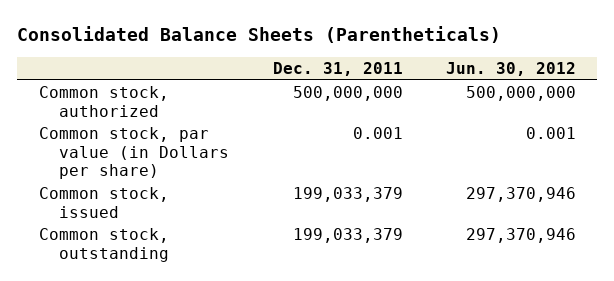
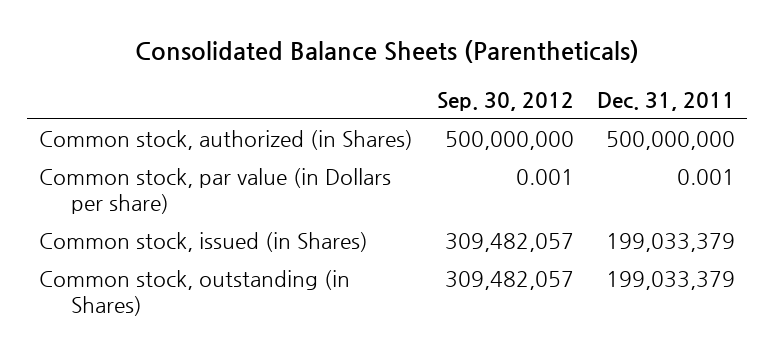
- | Dec. 31, 2011 | Jun. 30, 2012
+ | Sep. 30, 2012 | Dec. 31, 2011
- Common stock, authorized | 500,000,000 | 500,000,000
+ Common stock, authorized (in Shares) | 500,000,000 | 500,000,000
- Common stock, issued | 199,033,379 | 297,370,946
- Common stock, outstanding | 199,033,379 | 297,370,946
+ Common stock, issued (in Shares) | 309,482,057 | 199,033,379
+ Common stock, outstanding (in Shares) | 309,482,057 | 199,033,379

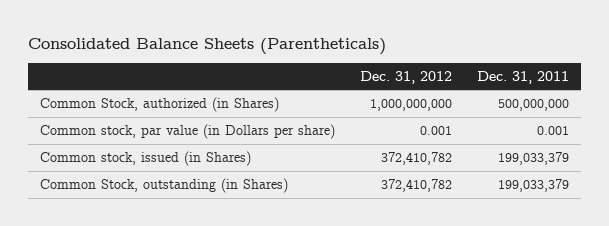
- | Sep. 30, 2012 | Dec. 31, 2011
+ | Dec. 31, 2012 | Dec. 31, 2011
- Common stock, authorized (in Shares) | 500,000,000 | 500,000,000
+ Common Stock, authorized (in Shares) | 1,000,000,000 | 500,000,000
- Common stock, outstanding (in Shares) | 309,482,057 | 199,033,379
+ Common Stock, outstanding (in Shares) | 372,410,782 | 199,033,379

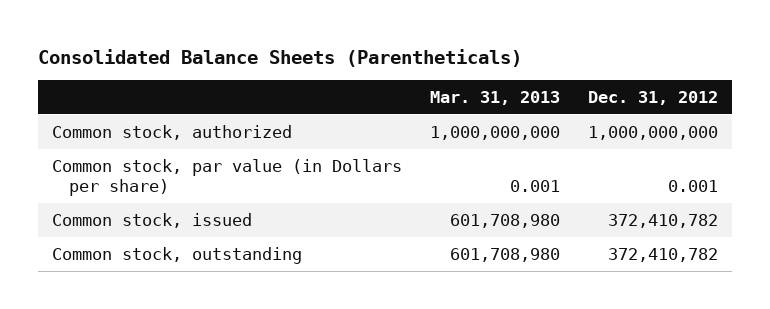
- | Dec. 31, 2012 | Dec. 31, 2011
+ | Mar. 31, 2013 | Dec. 31, 2012
- Common Stock, authorized (in Shares) | 1,000,000,000 | 500,000,000
+ Common stock, authorized | 1,000,000,000 | 1,000,000,000
- Common stock, issued (in Shares) | 372,410,782 | 199,033,379
- Common Stock, outstanding (in Shares) | 372,410,782 | 199,033,379
+ Common stock, issued | 601,708,980 | 372,410,782
+ Common stock, outstanding | 601,708,980 | 372,410,782

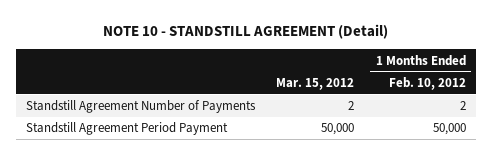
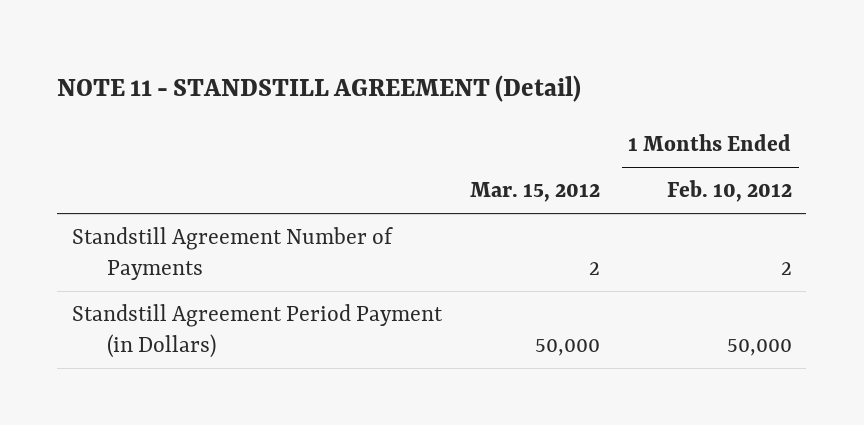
- NOTE 10 - STANDSTILL AGREEMENT (Detail)
+ NOTE 11 - STANDSTILL AGREEMENT (Detail)
- Standstill Agreement Period Payment | 50,000 | 50,000
+ Standstill Agreement Period Payment (in Dollars) | 50,000 | 50,000

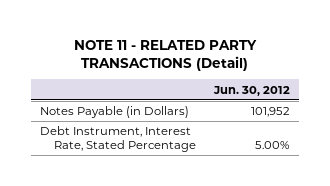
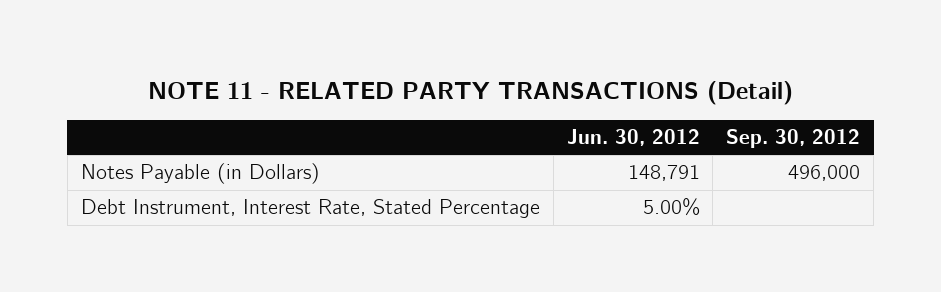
- | Jun. 30, 2012
+ | Jun. 30, 2012 | Sep. 30, 2012
- Notes Payable (in Dollars) | 101,952
+ Notes Payable (in Dollars) | 148,791 | 496,000

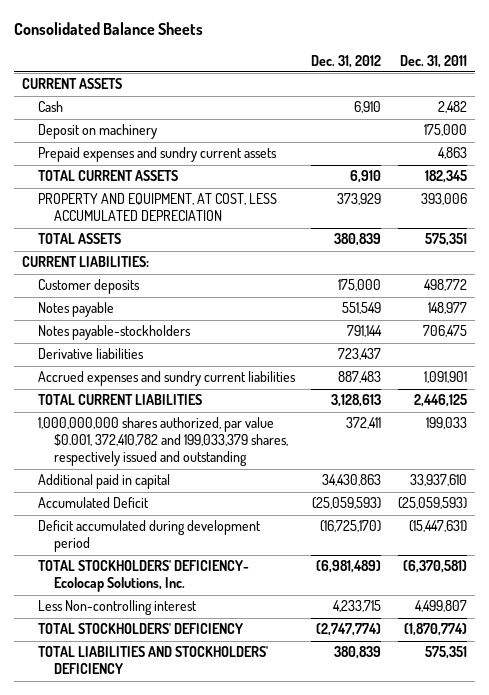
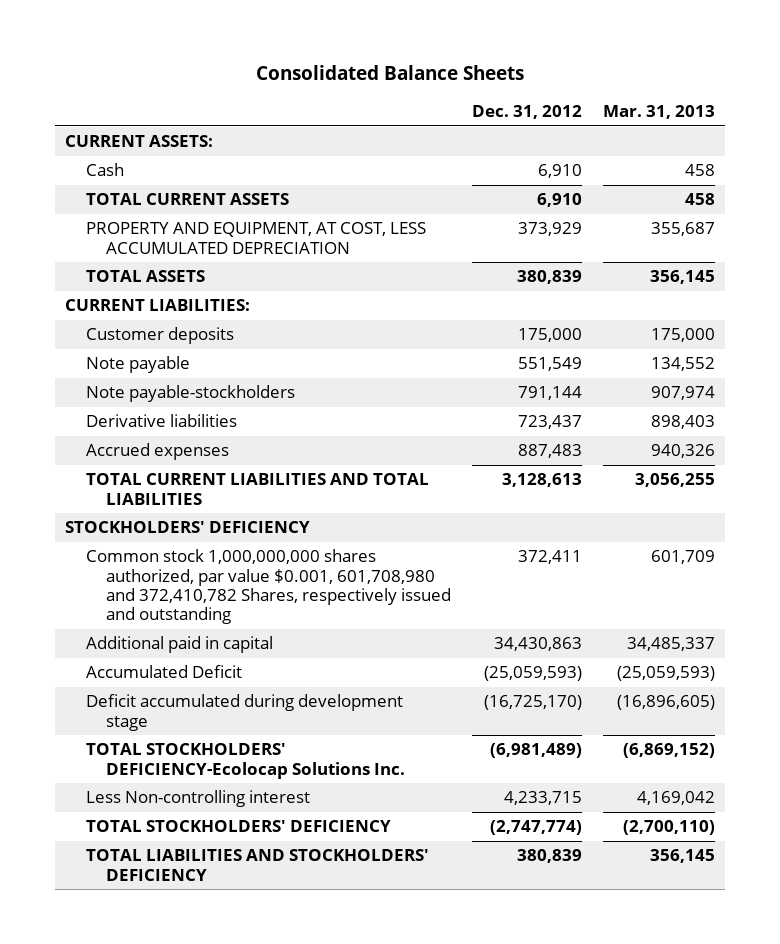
- | Dec. 31, 2012 | Dec. 31, 2011
+ | Dec. 31, 2012 | Mar. 31, 2013
- CURRENT ASSETS
+ CURRENT ASSETS:
- Deposit on machinery | | 175,000
- Prepaid expenses and sundry current assets | | 4,863
- Notes payable | 551,549 | 148,977
- Notes payable-stockholders | 791,144 | 706,475
+ Note payable | 551,549 | 134,552
+ Note payable-stockholders | 791,144 | 907,974
- Accrued expenses and sundry current liabilities | 887,483 | 1,091,901
- TOTAL CURRENT LIABILITIES | 3,128,613 | 2,446,125
- 1,000,000,000 shares authorized, par value $0.001, 372,410,782 and 199,033,379 shares, respectively issued and outstanding | 372,411 | 199,033
+ Accrued expenses | 887,483 | 940,326
+ TOTAL CURRENT LIABILITIES AND TOTAL LIABILITIES | 3,128,613 | 3,056,255
+ STOCKHOLDERS' DEFICIENCY
+ Common stock 1,000,000,000 shares authorized, par value $0.001, 601,708,980 and 372,410,782 Shares, respectively issued and outstanding | 372,411 | 601,709
- Deficit accumulated during development period | (16,725,170) | (15,447,631)
- TOTAL STOCKHOLDERS' DEFICIENCY- Ecolocap Solutions, Inc. | (6,981,489) | (6,370,581)
+ Deficit accumulated during development stage | (16,725,170) | (16,896,605)
+ TOTAL STOCKHOLDERS' DEFICIENCY-Ecolocap Solutions Inc. | (6,981,489) | (6,869,152)

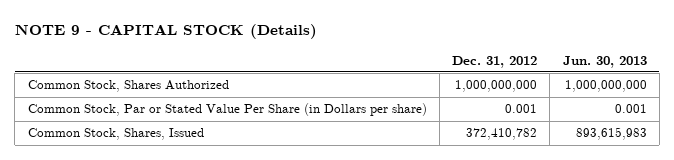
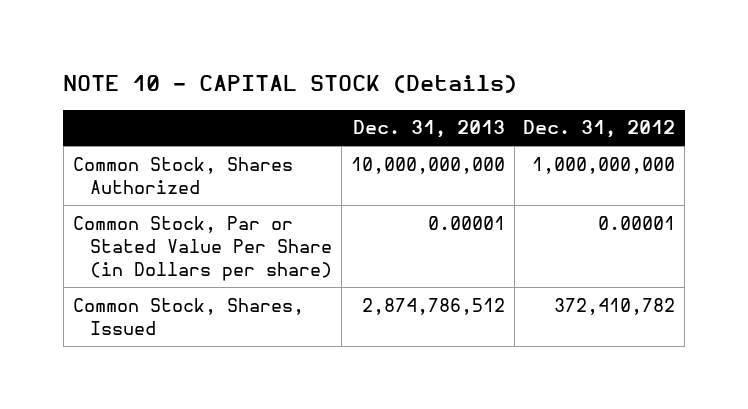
- NOTE 9 - CAPITAL STOCK (Details)
+ NOTE 10 - CAPITAL STOCK (Details)
- | Dec. 31, 2012 | Jun. 30, 2013
+ | Dec. 31, 2013 | Dec. 31, 2012
- Common Stock, Par or Stated Value Per Share (in Dollars per share) | 0.001 | 0.001
+ Common Stock, Par or Stated Value Per Share (in Dollars per share) | 0.00001 | 0.00001

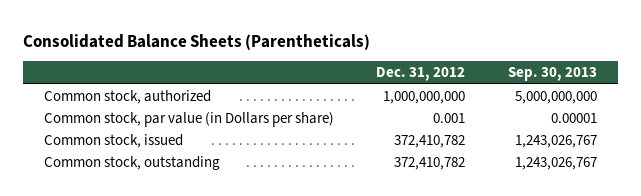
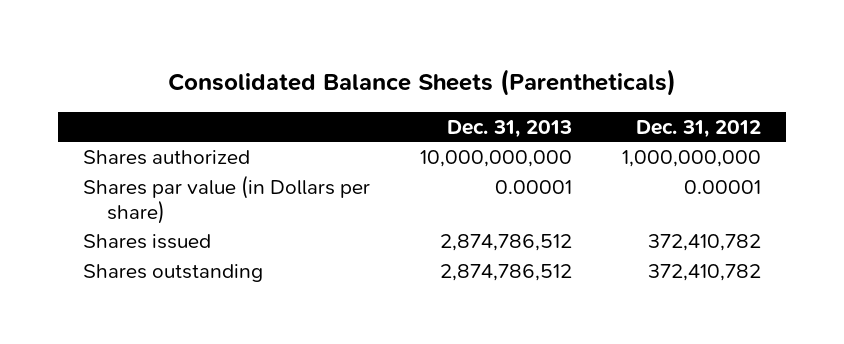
- | Dec. 31, 2012 | Sep. 30, 2013
+ | Dec. 31, 2013 | Dec. 31, 2012
- Common stock, authorized | 1,000,000,000 | 5,000,000,000
- Common stock, par value (in Dollars per share) | 0.001 | 0.00001
- Common stock, issued | 372,410,782 | 1,243,026,767
- Common stock, outstanding | 372,410,782 | 1,243,026,767
+ Shares authorized | 10,000,000,000 | 1,000,000,000
+ Shares par value (in Dollars per share) | 0.00001 | 0.00001
+ Shares issued | 2,874,786,512 | 372,410,782
+ Shares outstanding | 2,874,786,512 | 372,410,782

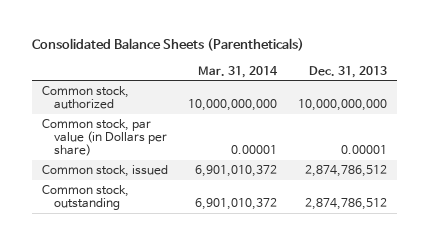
- | Dec. 31, 2013 | Dec. 31, 2012
+ | Mar. 31, 2014 | Dec. 31, 2013
- Shares authorized | 10,000,000,000 | 1,000,000,000
- Shares par value (in Dollars per share) | 0.00001 | 0.00001
- Shares issued | 2,874,786,512 | 372,410,782
- Shares outstanding | 2,874,786,512 | 372,410,782
+ Common stock, authorized | 10,000,000,000 | 10,000,000,000
+ Common stock, par value (in Dollars per share) | 0.00001 | 0.00001
+ Common stock, issued | 6,901,010,372 | 2,874,786,512
+ Common stock, outstanding | 6,901,010,372 | 2,874,786,512

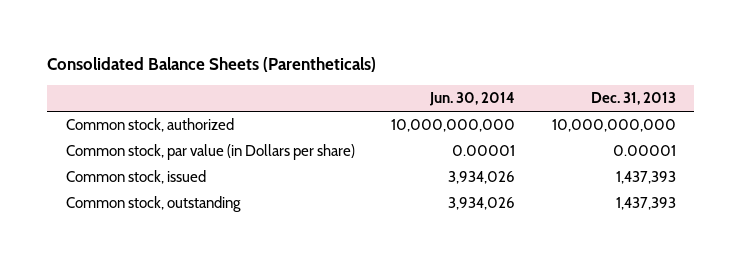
- | Mar. 31, 2014 | Dec. 31, 2013
+ | Jun. 30, 2014 | Dec. 31, 2013
- Common stock, issued | 6,901,010,372 | 2,874,786,512
- Common stock, outstanding | 6,901,010,372 | 2,874,786,512
+ Common stock, issued | 3,934,026 | 1,437,393
+ Common stock, outstanding | 3,934,026 | 1,437,393

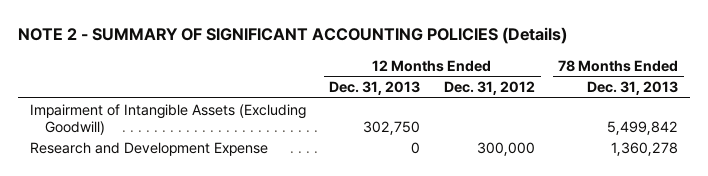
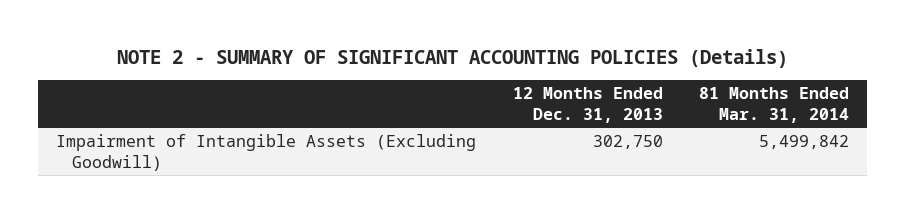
- | 12 Months Ended Dec. 31, 2013 | 12 Months Ended Dec. 31, 2012 | 78 Months Ended Dec. 31, 2013
+ | 12 Months Ended Dec. 31, 2013 | 81 Months Ended Mar. 31, 2014
- Research and Development Expense | 0 | 300,000 | 1,360,278

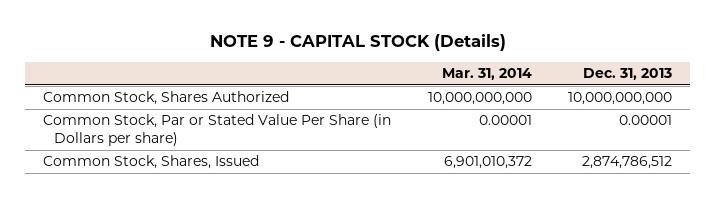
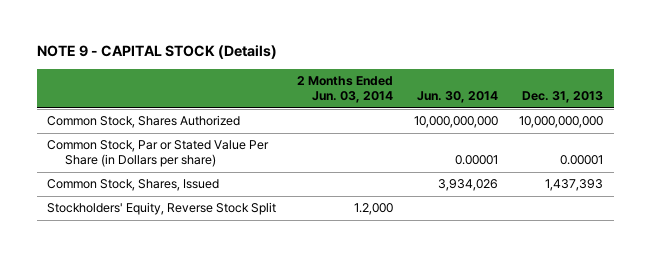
- | Mar. 31, 2014 | Dec. 31, 2013
+ | 2 Months Ended Jun. 03, 2014 | Jun. 30, 2014 | Dec. 31, 2013
- Common Stock, Shares, Issued | 6,901,010,372 | 2,874,786,512
+ Common Stock, Shares, Issued | | 3,934,026 | 1,437,393
+ Stockholders' Equity, Reverse Stock Split | 1.2,000 | |

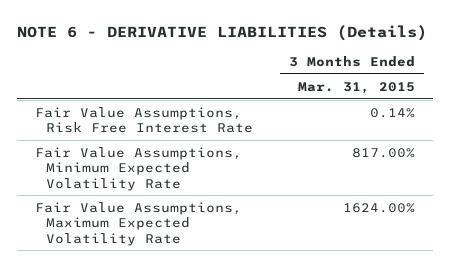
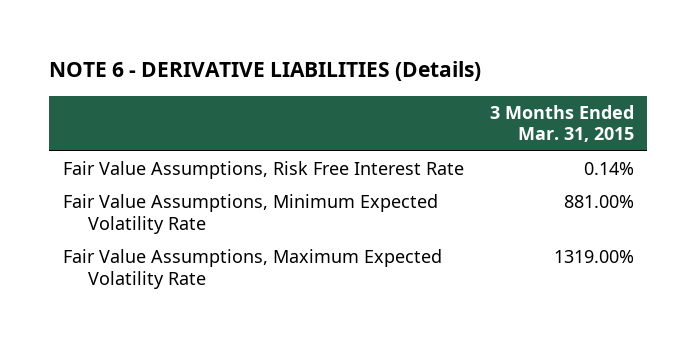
- Fair Value Assumptions, Minimum Expected Volatility Rate | 817.00%
- Fair Value Assumptions, Maximum Expected Volatility Rate | 1624.00%
+ Fair Value Assumptions, Minimum Expected Volatility Rate | 881.00%
+ Fair Value Assumptions, Maximum Expected Volatility Rate | 1319.00%

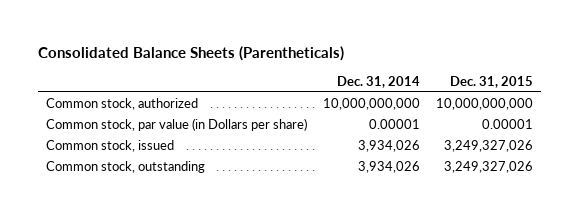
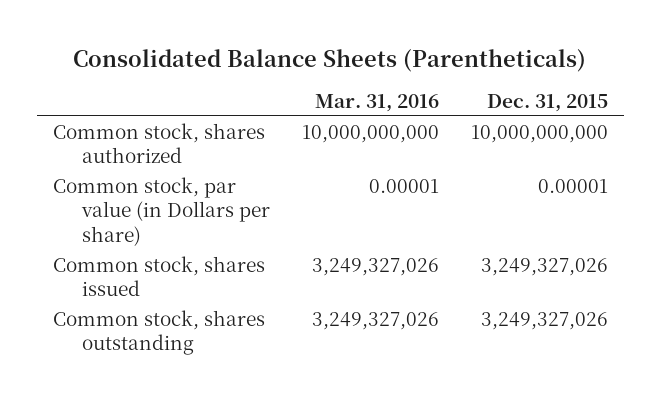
- | Dec. 31, 2014 | Dec. 31, 2015
+ | Mar. 31, 2016 | Dec. 31, 2015
- Common stock, authorized | 10,000,000,000 | 10,000,000,000
+ Common stock, shares authorized | 10,000,000,000 | 10,000,000,000
- Common stock, issued | 3,934,026 | 3,249,327,026
- Common stock, outstanding | 3,934,026 | 3,249,327,026
+ Common stock, shares issued | 3,249,327,026 | 3,249,327,026
+ Common stock, shares outstanding | 3,249,327,026 | 3,249,327,026

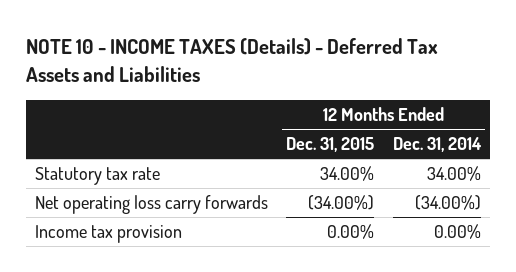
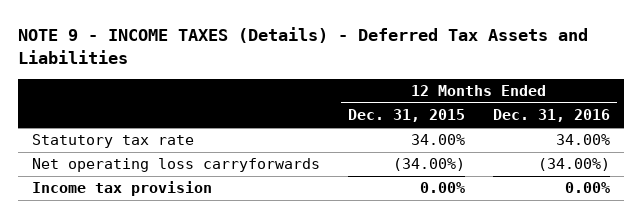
- NOTE 10 - INCOME TAXES (Details) - Deferred Tax Assets and Liabilities
+ NOTE 9 - INCOME TAXES (Details) - Deferred Tax Assets and Liabilities
- | 12 Months Ended Dec. 31, 2015 | 12 Months Ended Dec. 31, 2014
+ | 12 Months Ended Dec. 31, 2015 | 12 Months Ended Dec. 31, 2016
- Net operating loss carry forwards | (34.00%) | (34.00%)
+ Net operating loss carryforwards | (34.00%) | (34.00%)

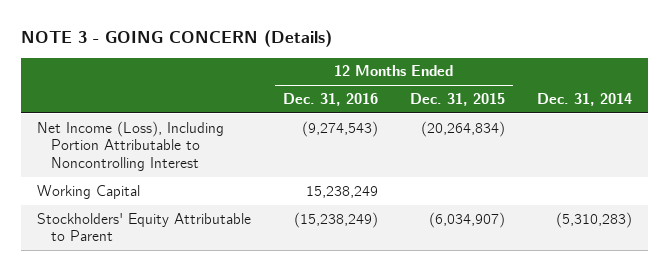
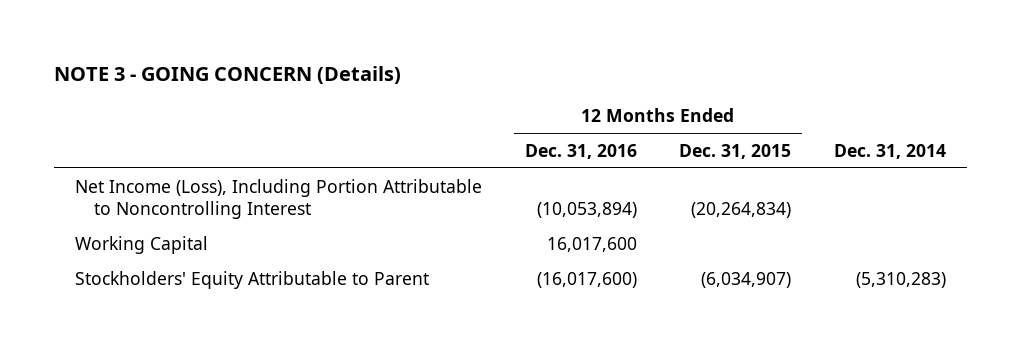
- Net Income (Loss), Including Portion Attributable to Noncontrolling Interest | (9,274,543) | (20,264,834) |
- Working Capital | 15,238,249 | |
- Stockholders' Equity Attributable to Parent | (15,238,249) | (6,034,907) | (5,310,283)
+ Net Income (Loss), Including Portion Attributable to Noncontrolling Interest | (10,053,894) | (20,264,834) |
+ Working Capital | 16,017,600 | |
+ Stockholders' Equity Attributable to Parent | (16,017,600) | (6,034,907) | (5,310,283)

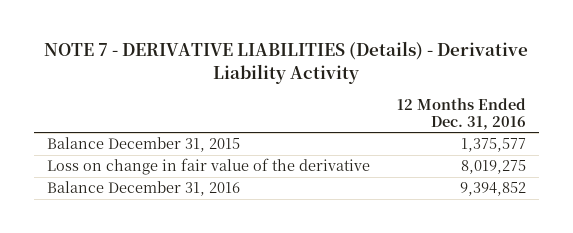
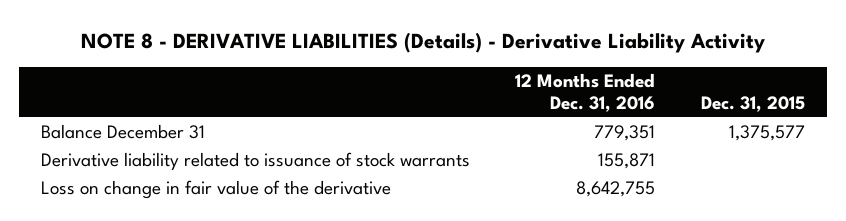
- NOTE 7 - DERIVATIVE LIABILITIES (Details) - Derivative Liability Activity
+ NOTE 8 - DERIVATIVE LIABILITIES (Details) - Derivative Liability Activity
- | 12 Months Ended Dec. 31, 2016
+ | 12 Months Ended Dec. 31, 2016 | Dec. 31, 2015
- Balance December 31, 2015 | 1,375,577
- Loss on change in fair value of the derivative | 8,019,275
- Balance December 31, 2016 | 9,394,852
+ Balance December 31 | 779,351 | 1,375,577
+ Derivative liability related to issuance of stock warrants | 155,871 |
+ Loss on change in fair value of the derivative | 8,642,755 |

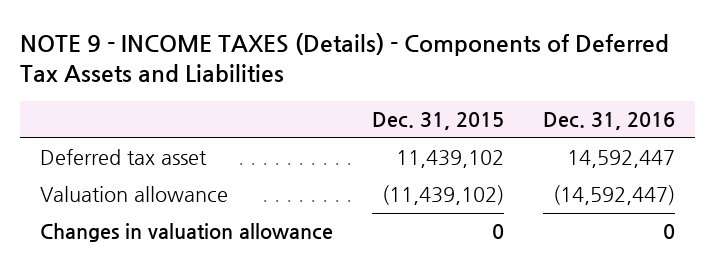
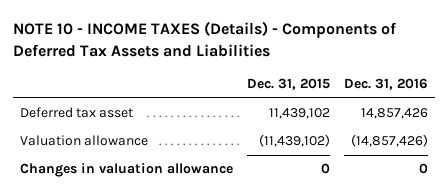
- NOTE 9 - INCOME TAXES (Details) - Components of Deferred Tax Assets and Liabilities
+ NOTE 10 - INCOME TAXES (Details) - Components of Deferred Tax Assets and Liabilities
- Deferred tax asset | 11,439,102 | 14,592,447
- Valuation allowance | (11,439,102) | (14,592,447)
+ Deferred tax asset | 11,439,102 | 14,857,426
+ Valuation allowance | (11,439,102) | (14,857,426)

